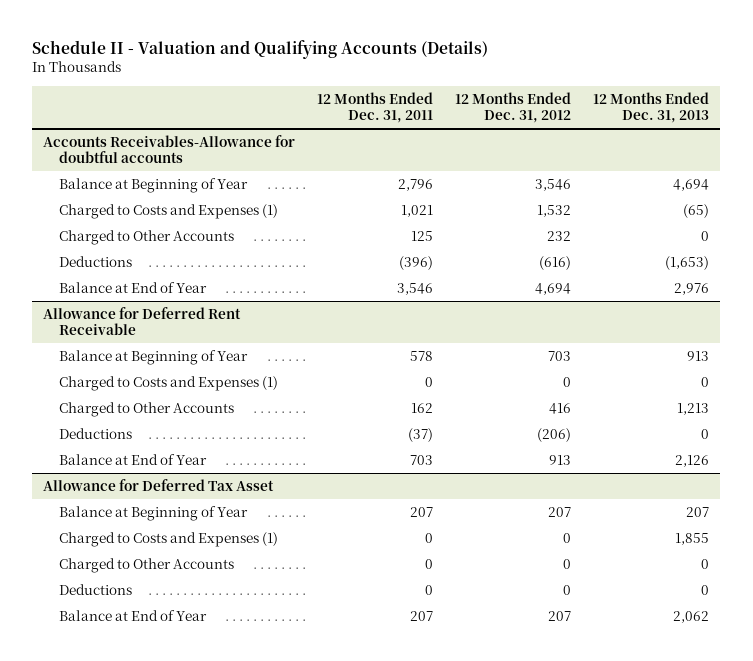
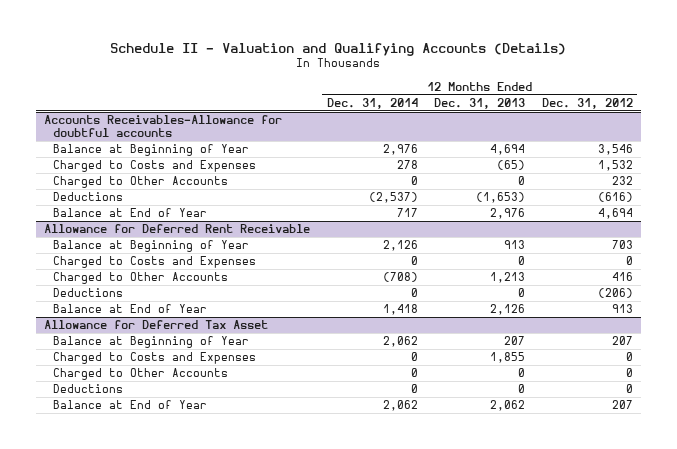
- | 12 Months Ended Dec. 31, 2011 | 12 Months Ended Dec. 31, 2012 | 12 Months Ended Dec. 31, 2013
+ | 12 Months Ended Dec. 31, 2014 | 12 Months Ended Dec. 31, 2013 | 12 Months Ended Dec. 31, 2012
@ Accounts Receivables-Allowance for doubtful accounts
- Charged to Costs and Expenses (1) | 1,021 | 1,532 | (65)
+ Charged to Costs and Expenses | 278 | (65) | 1,532
@ Allowance for Deferred Rent Receivable
- Charged to Costs and Expenses (1) | 0 | 0 | 0
+ Charged to Costs and Expenses | 0 | 0 | 0
@ Allowance for Deferred Tax Asset
- Charged to Costs and Expenses (1) | 0 | 0 | 1,855
+ Charged to Costs and Expenses | 0 | 1,855 | 0

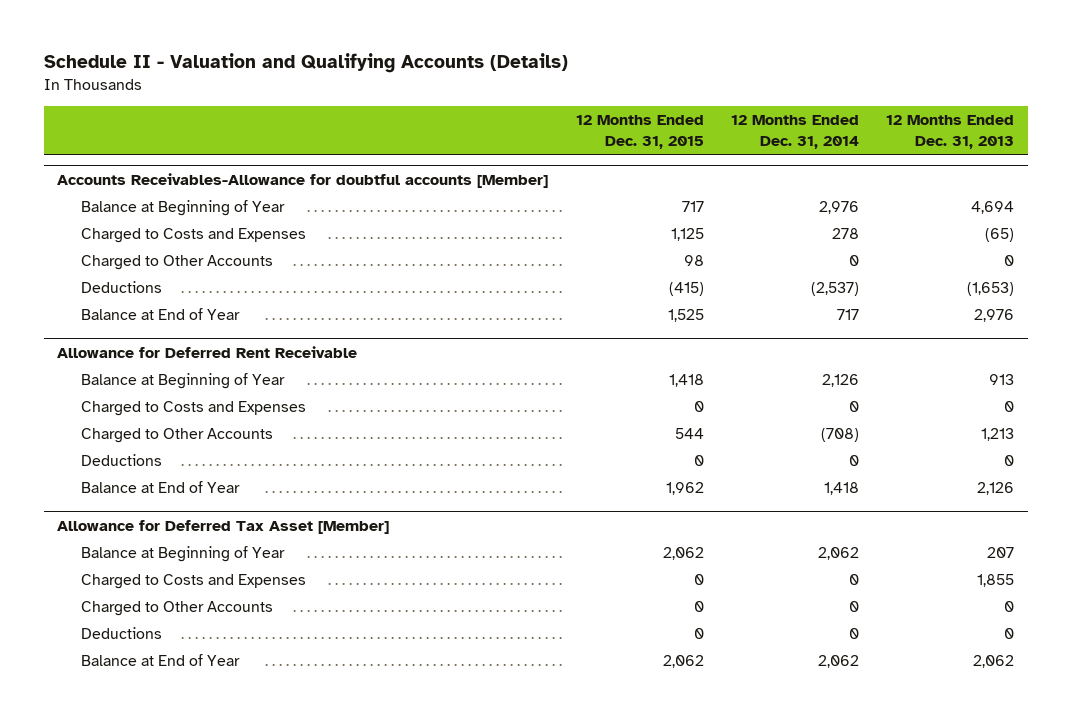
- | 12 Months Ended Dec. 31, 2014 | 12 Months Ended Dec. 31, 2013 | 12 Months Ended Dec. 31, 2012
+ | 12 Months Ended Dec. 31, 2015 | 12 Months Ended Dec. 31, 2014 | 12 Months Ended Dec. 31, 2013
- Accounts Receivables-Allowance for doubtful accounts
+ Accounts Receivables-Allowance for doubtful accounts [Member]
- Allowance for Deferred Tax Asset
+ Allowance for Deferred Tax Asset [Member]

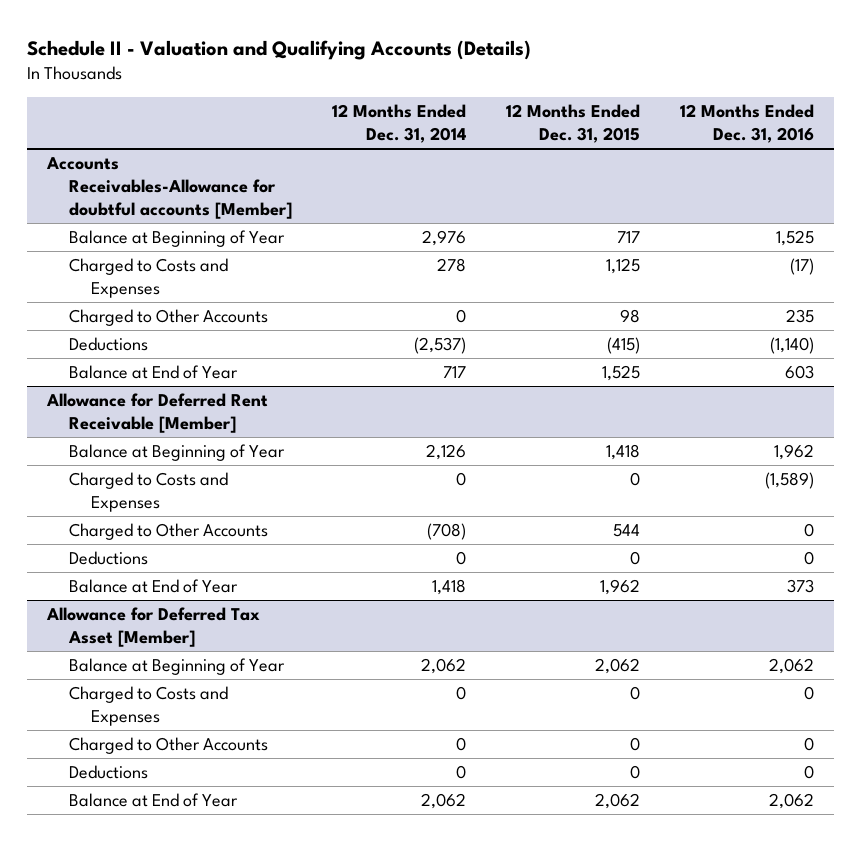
- | 12 Months Ended Dec. 31, 2015 | 12 Months Ended Dec. 31, 2014 | 12 Months Ended Dec. 31, 2013
+ | 12 Months Ended Dec. 31, 2014 | 12 Months Ended Dec. 31, 2015 | 12 Months Ended Dec. 31, 2016
- Allowance for Deferred Rent Receivable
+ Allowance for Deferred Rent Receivable [Member]

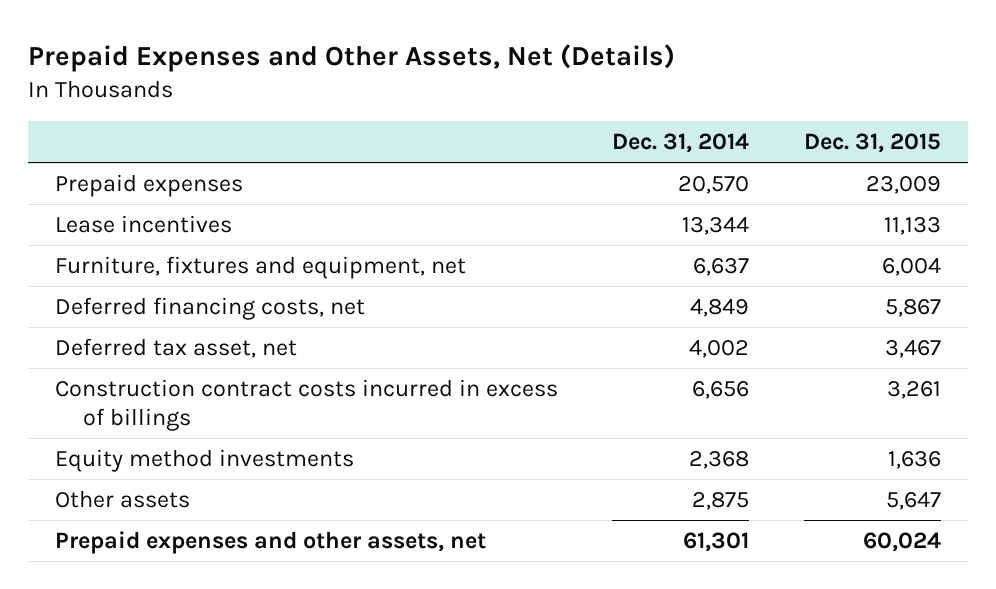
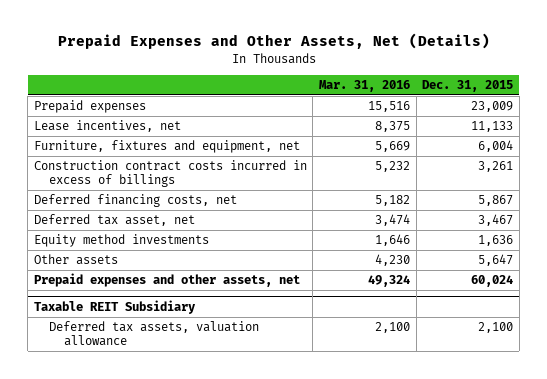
- | Dec. 31, 2014 | Dec. 31, 2015
+ | Mar. 31, 2016 | Dec. 31, 2015
- Lease incentives | 13,344 | 11,133
+ Lease incentives, net | 8,375 | 11,133
moved up: Construction contract costs incurred in excess of billings | 5,232 | 3,261
+ Taxable REIT Subsidiary
+ Deferred tax assets, valuation allowance | 2,100 | 2,100

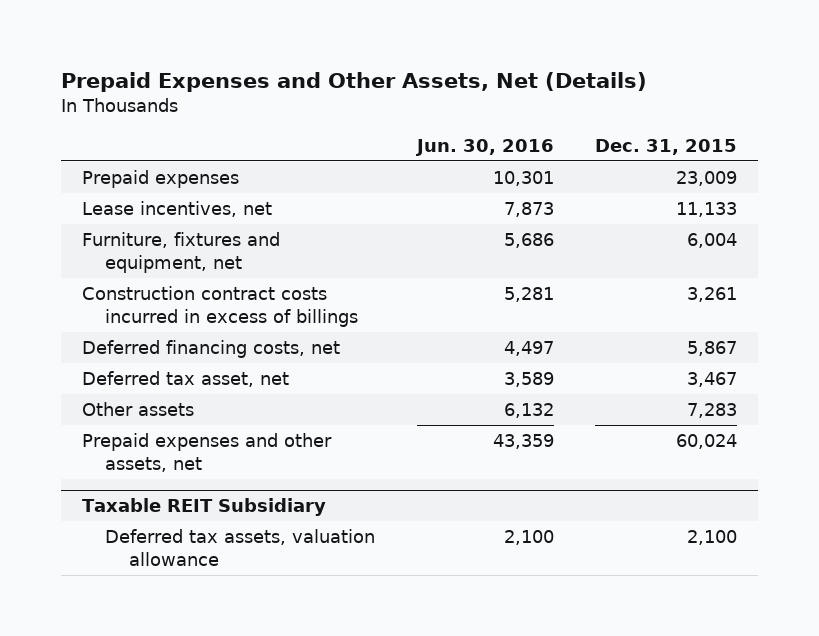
- | Mar. 31, 2016 | Dec. 31, 2015
+ | Jun. 30, 2016 | Dec. 31, 2015
- Equity method investments | 1,646 | 1,636
- Other assets | 4,230 | 5,647
+ Other assets | 6,132 | 7,283

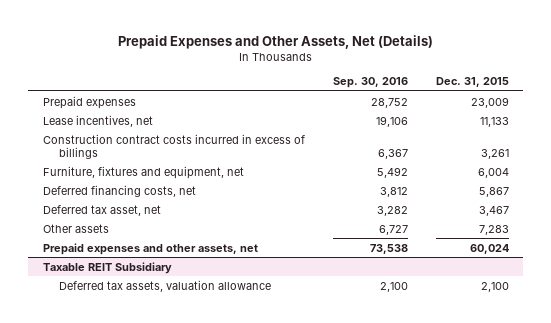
- | Jun. 30, 2016 | Dec. 31, 2015
+ | Sep. 30, 2016 | Dec. 31, 2015
moved down: Furniture, fixtures and equipment, net | 5,492 | 6,004

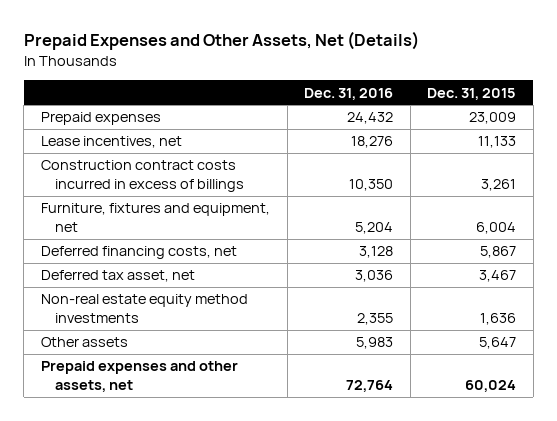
- | Sep. 30, 2016 | Dec. 31, 2015
+ | Dec. 31, 2016 | Dec. 31, 2015
- Other assets | 6,727 | 7,283
+ Non-real estate equity method investments | 2,355 | 1,636
+ Other assets | 5,983 | 5,647
- Taxable REIT Subsidiary
- Deferred tax assets, valuation allowance | 2,100 | 2,100

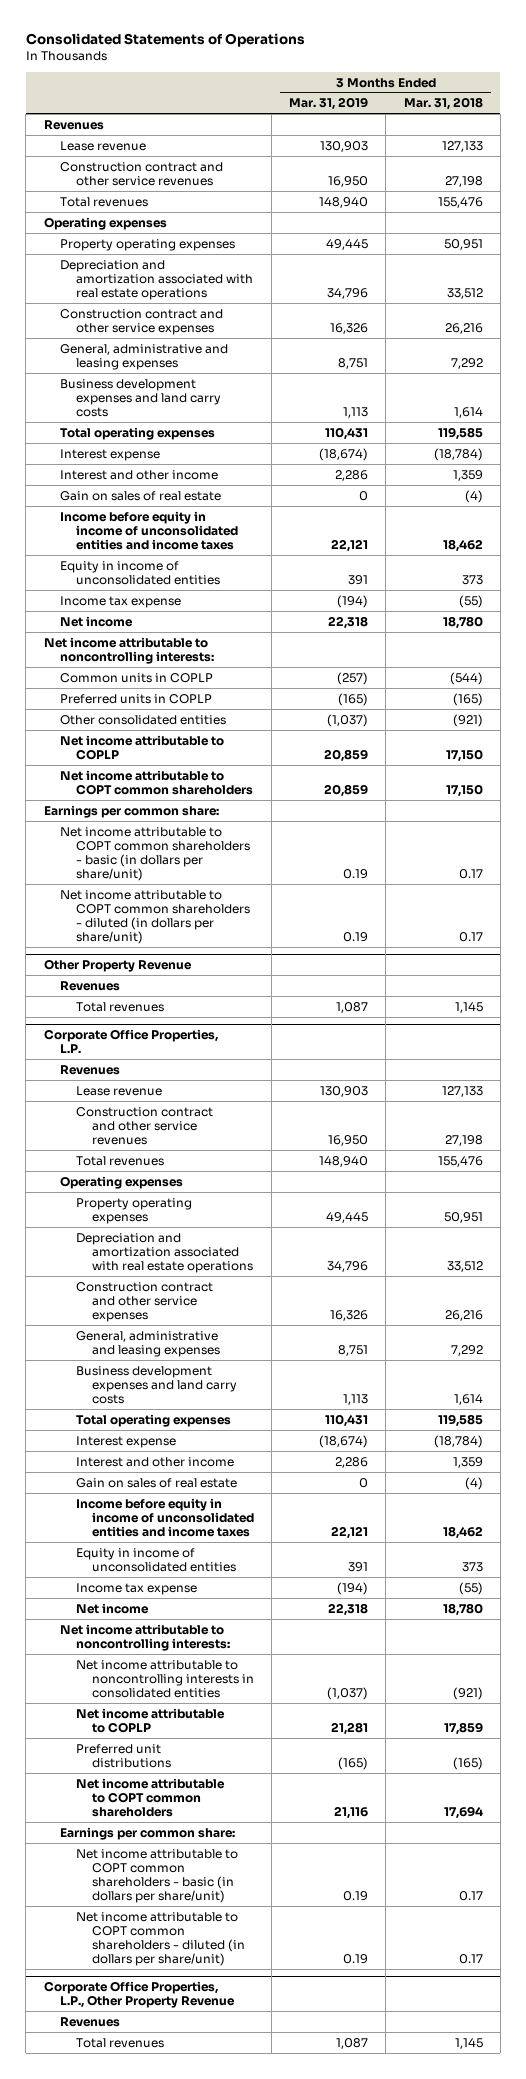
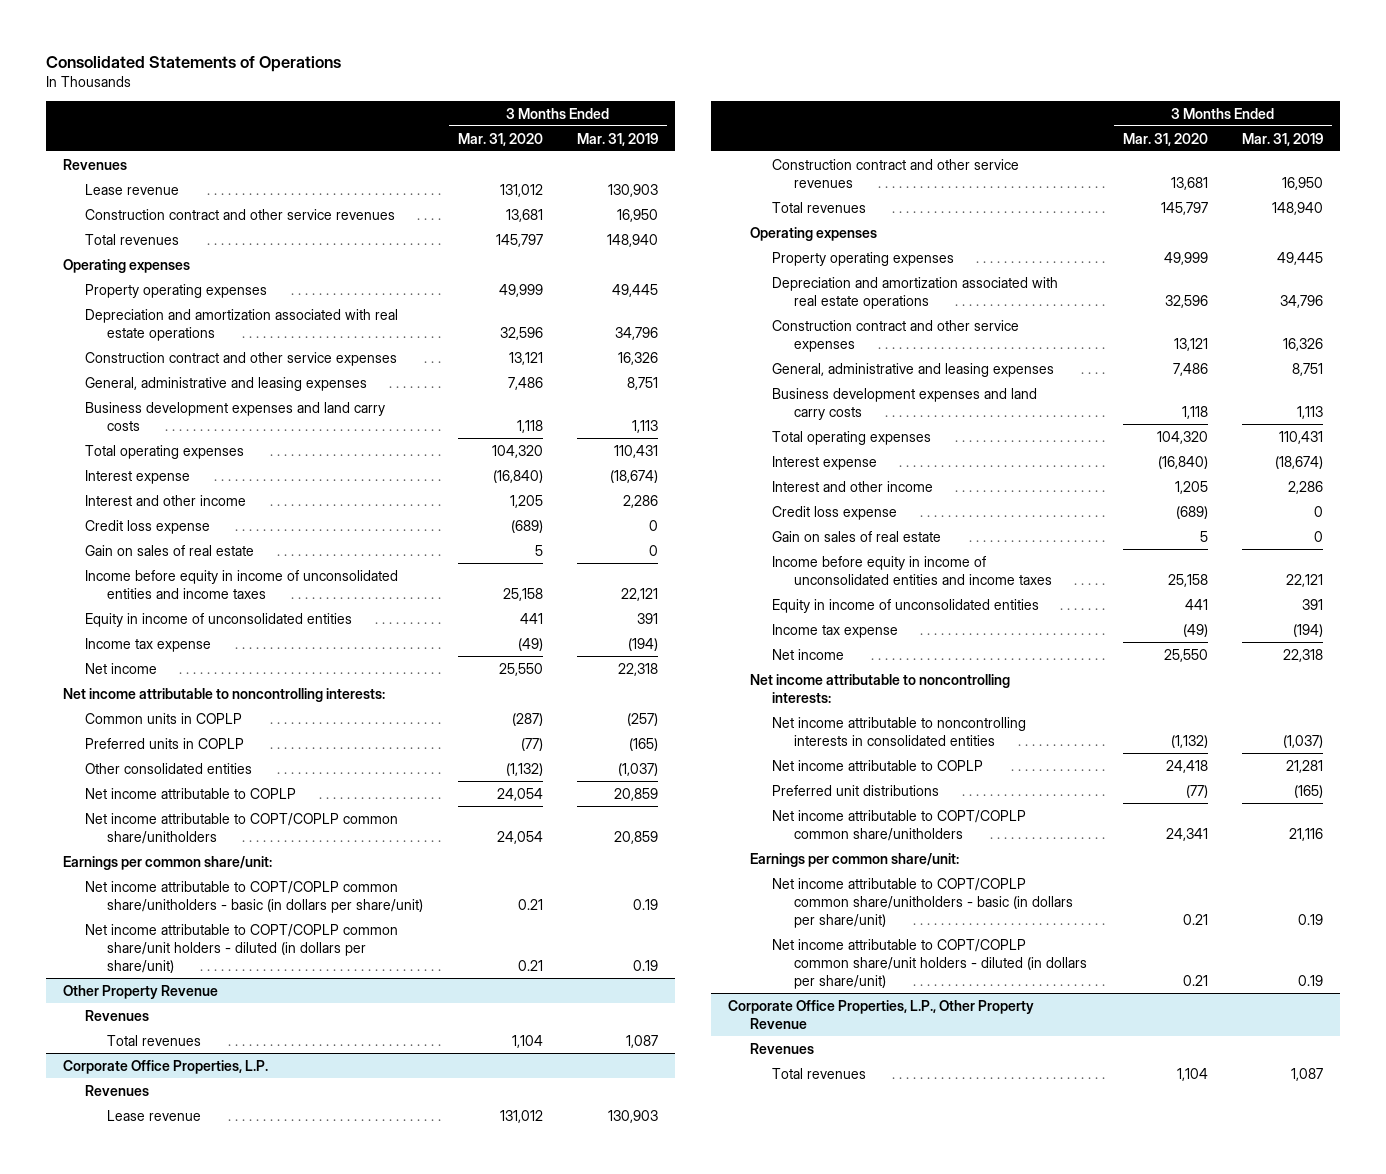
- | 3 Months Ended Mar. 31, 2019 | 3 Months Ended Mar. 31, 2018
+ | 3 Months Ended Mar. 31, 2020 | 3 Months Ended Mar. 31, 2019
+ Credit loss expense | (689) | 0
- Net income attributable to COPT common shareholders | 20,859 | 17,150
- Earnings per common share:
- Net income attributable to COPT common shareholders - basic (in dollars per share/unit) | 0.19 | 0.17
- Net income attributable to COPT common shareholders - diluted (in dollars per share/unit) | 0.19 | 0.17
+ Net income attributable to COPT/COPLP common share/unitholders | 24,054 | 20,859
+ Earnings per common share/unit:
+ Net income attributable to COPT/COPLP common share/unitholders - basic (in dollars per share/unit) | 0.21 | 0.19
+ Net income attributable to COPT/COPLP common share/unit holders - diluted (in dollars per share/unit) | 0.21 | 0.19
@ Corporate Office Properties, L.P.
+ Credit loss expense | (689) | 0
- Net income attributable to COPT common shareholders | 21,116 | 17,694
- Earnings per common share:
- Net income attributable to COPT common shareholders - basic (in dollars per share/unit) | 0.19 | 0.17
- Net income attributable to COPT common shareholders - diluted (in dollars per share/unit) | 0.19 | 0.17
+ Net income attributable to COPT/COPLP common share/unitholders | 24,341 | 21,116
+ Earnings per common share/unit:
+ Net income attributable to COPT/COPLP common share/unitholders - basic (in dollars per share/unit) | 0.21 | 0.19
+ Net income attributable to COPT/COPLP common share/unit holders - diluted (in dollars per share/unit) | 0.21 | 0.19

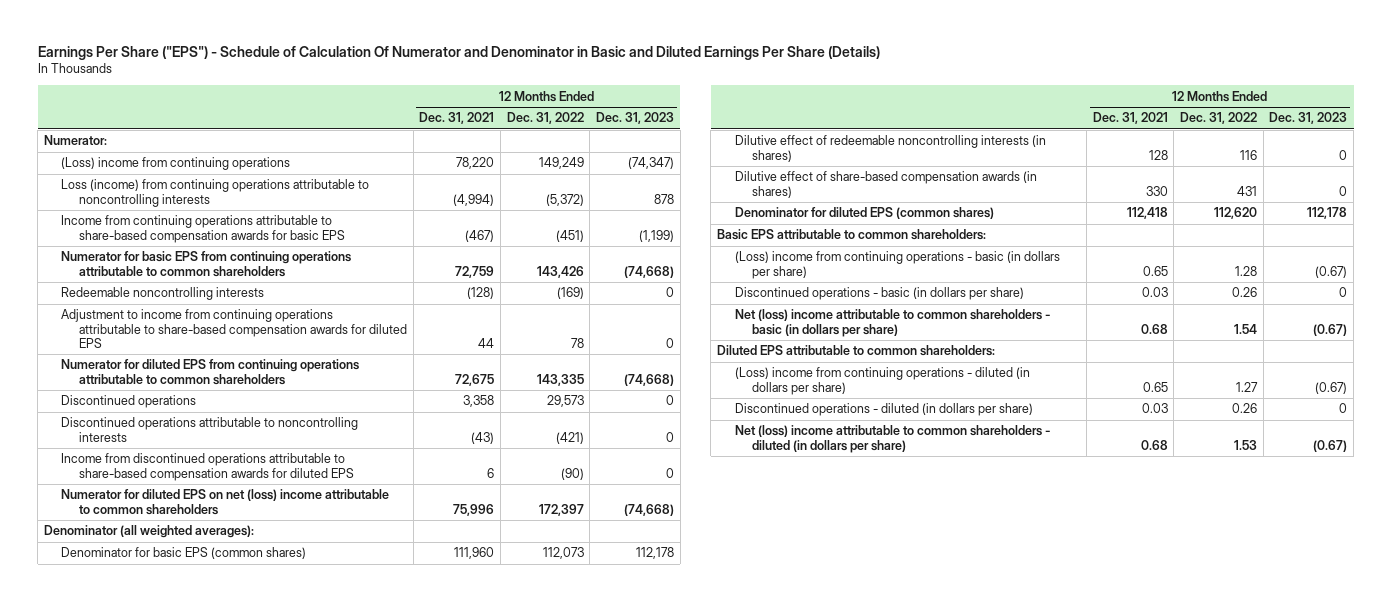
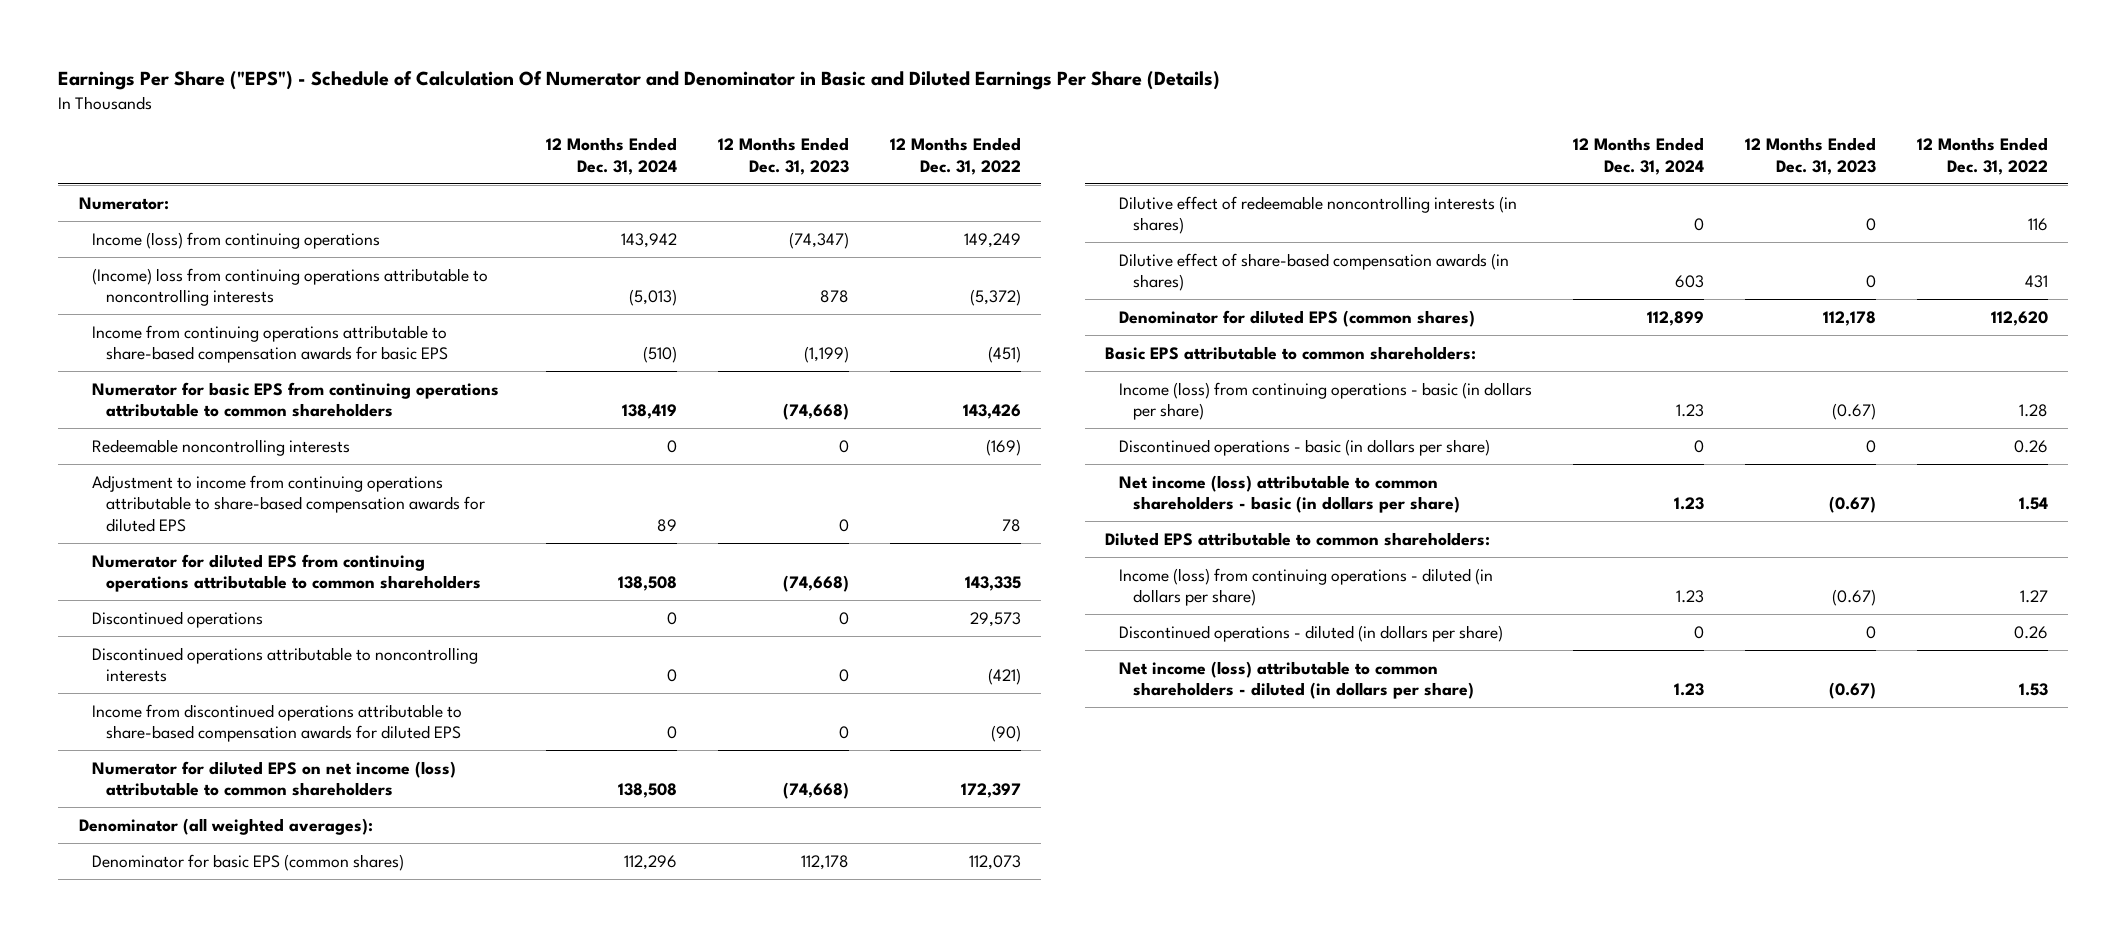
- | 12 Months Ended Dec. 31, 2021 | 12 Months Ended Dec. 31, 2022 | 12 Months Ended Dec. 31, 2023
+ | 12 Months Ended Dec. 31, 2024 | 12 Months Ended Dec. 31, 2023 | 12 Months Ended Dec. 31, 2022
- (Loss) income from continuing operations | 78,220 | 149,249 | (74,347)
- Loss (income) from continuing operations attributable to noncontrolling interests | (4,994) | (5,372) | 878
+ Income (loss) from continuing operations | 143,942 | (74,347) | 149,249
+ (Income) loss from continuing operations attributable to noncontrolling interests | (5,013) | 878 | (5,372)
- Numerator for diluted EPS on net (loss) income attributable to common shareholders | 75,996 | 172,397 | (74,668)
+ Numerator for diluted EPS on net income (loss) attributable to common shareholders | 138,508 | (74,668) | 172,397
- (Loss) income from continuing operations - basic (in dollars per share) | 0.65 | 1.28 | (0.67)
+ Income (loss) from continuing operations - basic (in dollars per share) | 1.23 | (0.67) | 1.28
- Net (loss) income attributable to common shareholders - basic (in dollars per share) | 0.68 | 1.54 | (0.67)
+ Net income (loss) attributable to common shareholders - basic (in dollars per share) | 1.23 | (0.67) | 1.54
- (Loss) income from continuing operations - diluted (in dollars per share) | 0.65 | 1.27 | (0.67)
+ Income (loss) from continuing operations - diluted (in dollars per share) | 1.23 | (0.67) | 1.27
- Net (loss) income attributable to common shareholders - diluted (in dollars per share) | 0.68 | 1.53 | (0.67)
+ Net income (loss) attributable to common shareholders - diluted (in dollars per share) | 1.23 | (0.67) | 1.53

